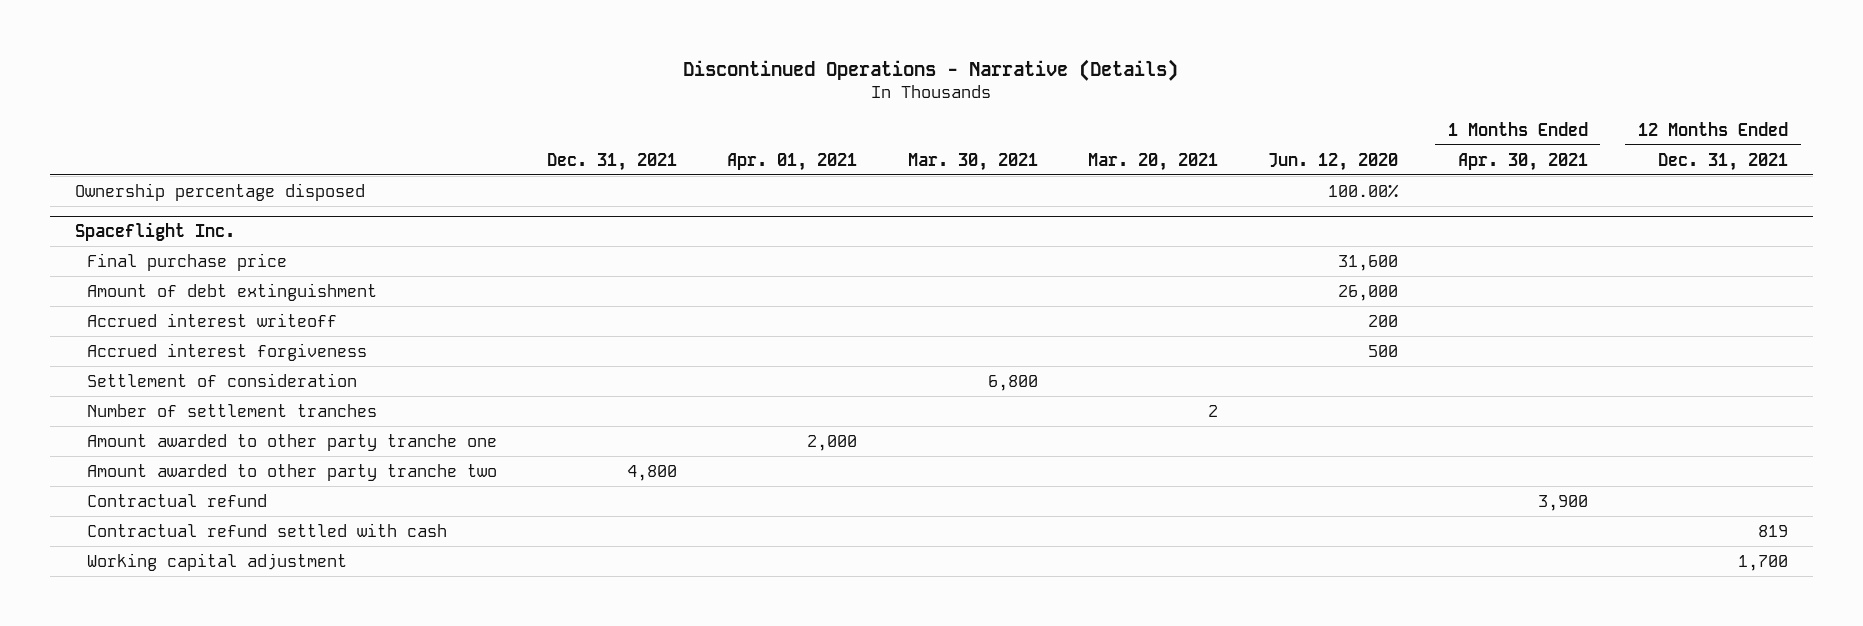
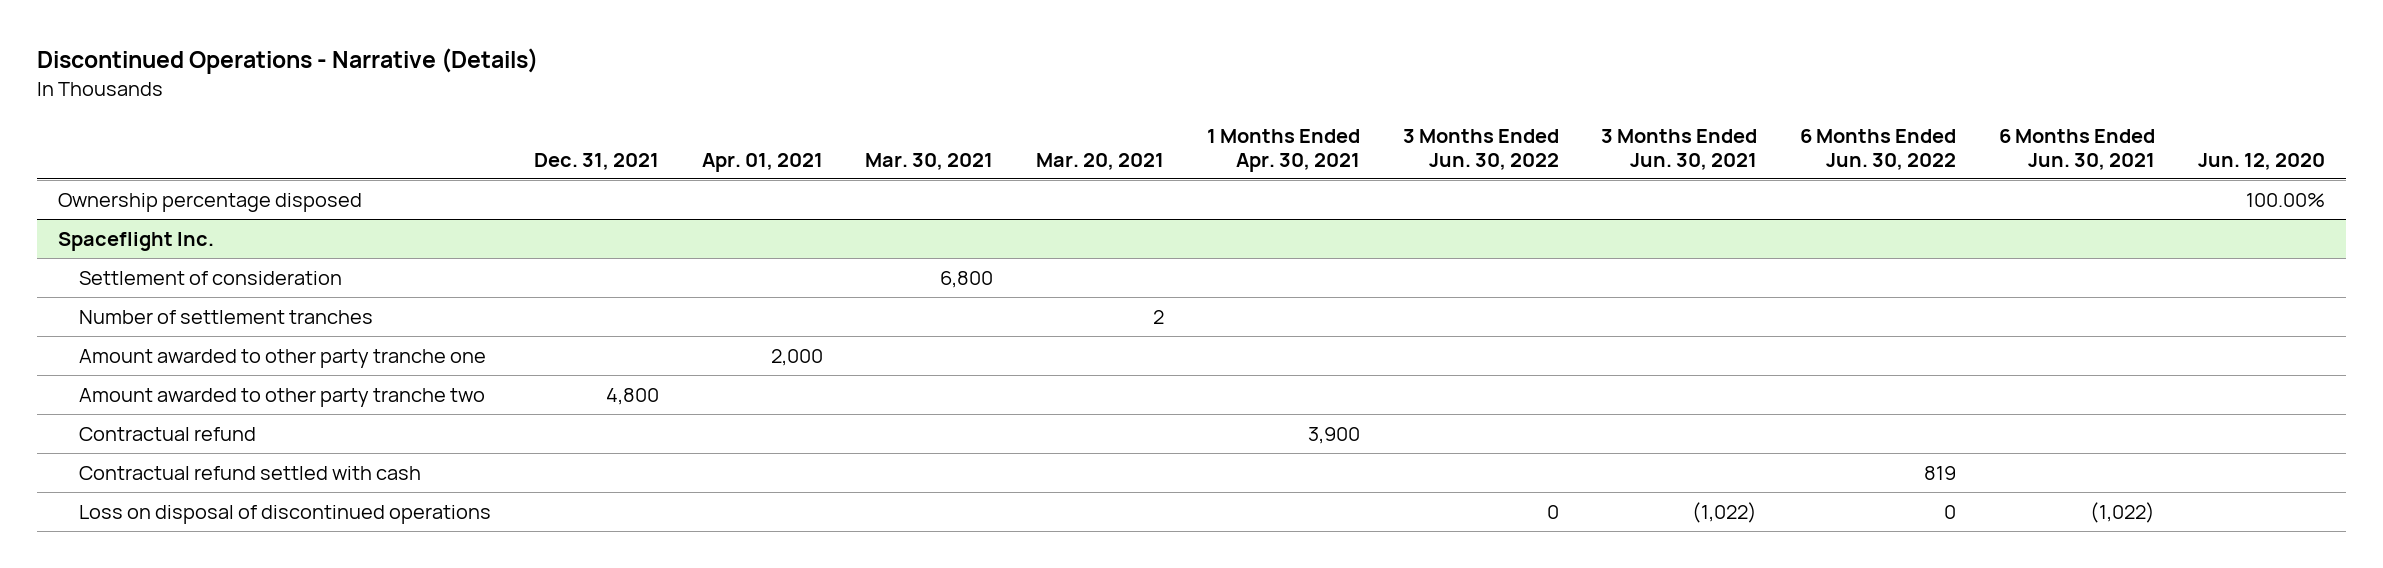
- | Dec. 31, 2021 | Apr. 01, 2021 | Mar. 30, 2021 | Mar. 20, 2021 | Jun. 12, 2020 | 1 Months Ended Apr. 30, 2021 | 12 Months Ended Dec. 31, 2021
+ | Dec. 31, 2021 | Apr. 01, 2021 | Mar. 30, 2021 | Mar. 20, 2021 | 1 Months Ended Apr. 30, 2021 | 3 Months Ended Jun. 30, 2022 | 3 Months Ended Jun. 30, 2021 | 6 Months Ended Jun. 30, 2022 | 6 Months Ended Jun. 30, 2021 | Jun. 12, 2020
@ Spaceflight Inc.
- Final purchase price | | | | | 31,600 | |
- Amount of debt extinguishment | | | | | 26,000 | |
- Accrued interest writeoff | | | | | 200 | |
- Accrued interest forgiveness | | | | | 500 | |
- Working capital adjustment | | | | | | | 1,700
+ Loss on disposal of discontinued operations | | | | | | 0 | (1,022) | 0 | (1,022) |

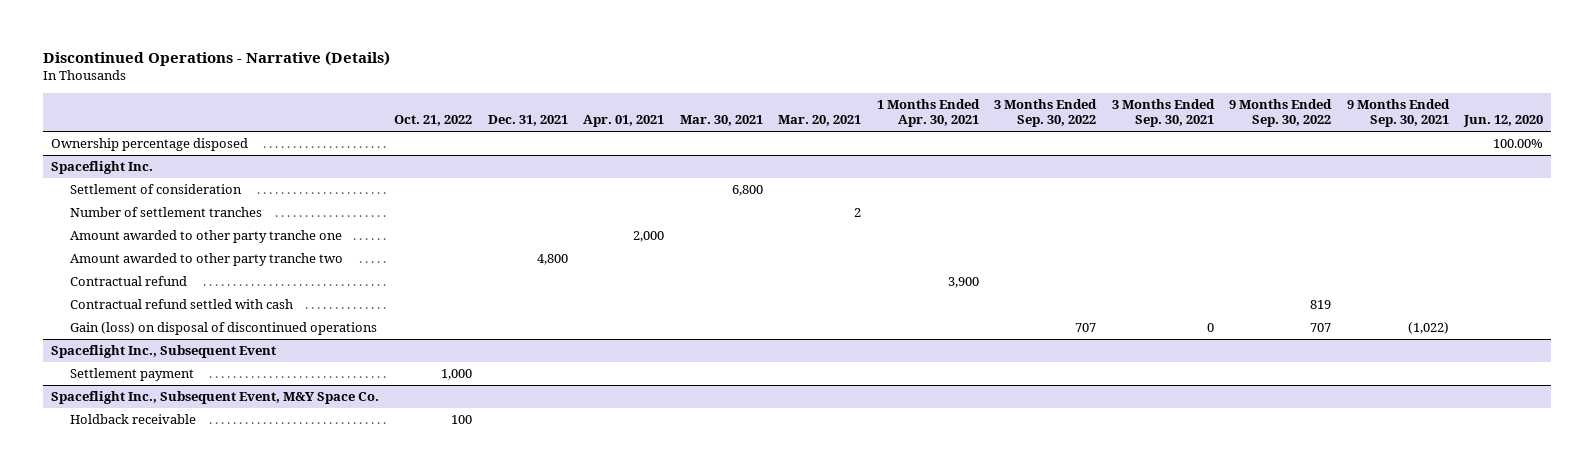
- | Dec. 31, 2021 | Apr. 01, 2021 | Mar. 30, 2021 | Mar. 20, 2021 | 1 Months Ended Apr. 30, 2021 | 3 Months Ended Jun. 30, 2022 | 3 Months Ended Jun. 30, 2021 | 6 Months Ended Jun. 30, 2022 | 6 Months Ended Jun. 30, 2021 | Jun. 12, 2020
+ | Oct. 21, 2022 | Dec. 31, 2021 | Apr. 01, 2021 | Mar. 30, 2021 | Mar. 20, 2021 | 1 Months Ended Apr. 30, 2021 | 3 Months Ended Sep. 30, 2022 | 3 Months Ended Sep. 30, 2021 | 9 Months Ended Sep. 30, 2022 | 9 Months Ended Sep. 30, 2021 | Jun. 12, 2020
@ Spaceflight Inc.
- Loss on disposal of discontinued operations | | | | | | 0 | (1,022) | 0 | (1,022) |
+ Gain (loss) on disposal of discontinued operations | | | | | | | 707 | 0 | 707 | (1,022) |
+ Spaceflight Inc., Subsequent Event
+ Settlement payment | 1,000 | | | | | | | | | |
+ Spaceflight Inc., Subsequent Event, M&Y Space Co.
+ Holdback receivable | 100 | | | | | | | | | |

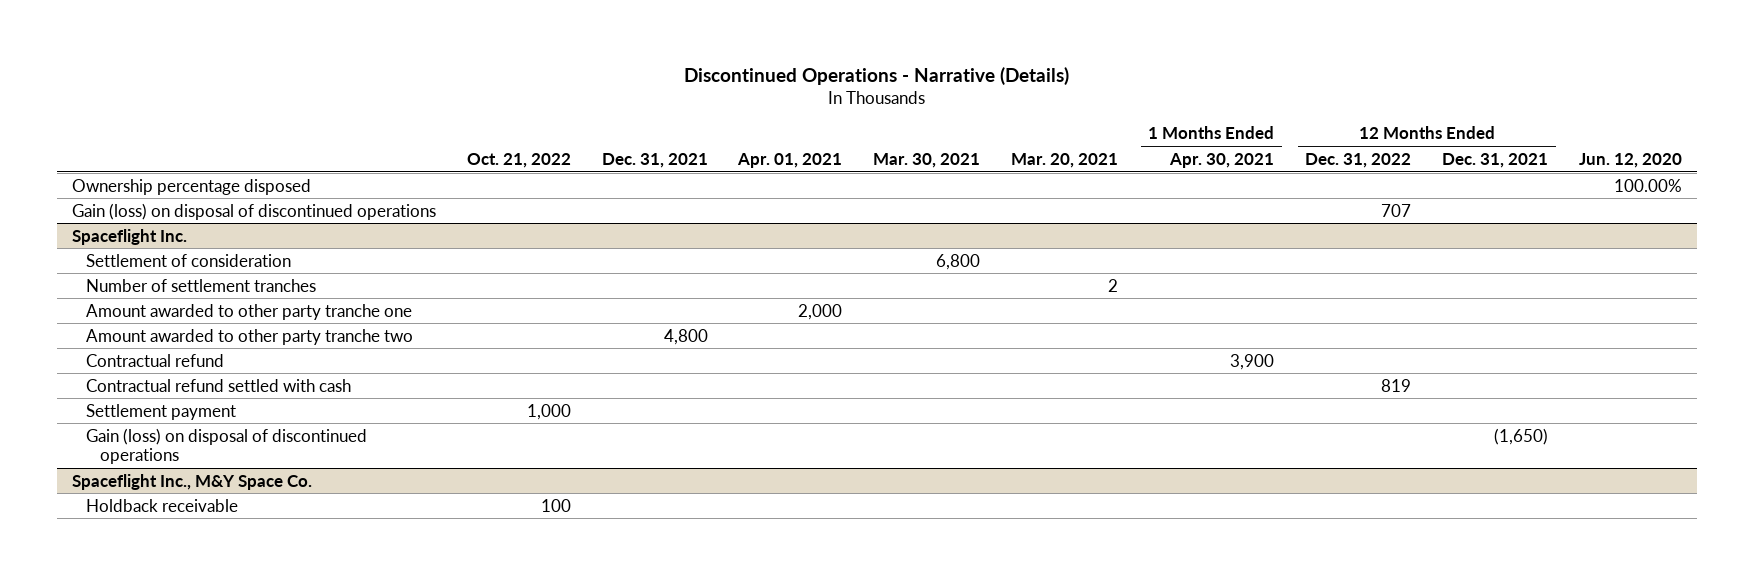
- | Oct. 21, 2022 | Dec. 31, 2021 | Apr. 01, 2021 | Mar. 30, 2021 | Mar. 20, 2021 | 1 Months Ended Apr. 30, 2021 | 3 Months Ended Sep. 30, 2022 | 3 Months Ended Sep. 30, 2021 | 9 Months Ended Sep. 30, 2022 | 9 Months Ended Sep. 30, 2021 | Jun. 12, 2020
+ | Oct. 21, 2022 | Dec. 31, 2021 | Apr. 01, 2021 | Mar. 30, 2021 | Mar. 20, 2021 | 1 Months Ended Apr. 30, 2021 | 12 Months Ended Dec. 31, 2022 | 12 Months Ended Dec. 31, 2021 | Jun. 12, 2020
+ Gain (loss) on disposal of discontinued operations | | | | | | | 707 | |
@ Spaceflight Inc.
+ Settlement payment | 1,000 | | | | | | | |
- Spaceflight Inc., Subsequent Event
- Settlement payment | 1,000 | | | | | | | | | |
- Spaceflight Inc., Subsequent Event, M&Y Space Co.
+ Spaceflight Inc., M&Y Space Co.

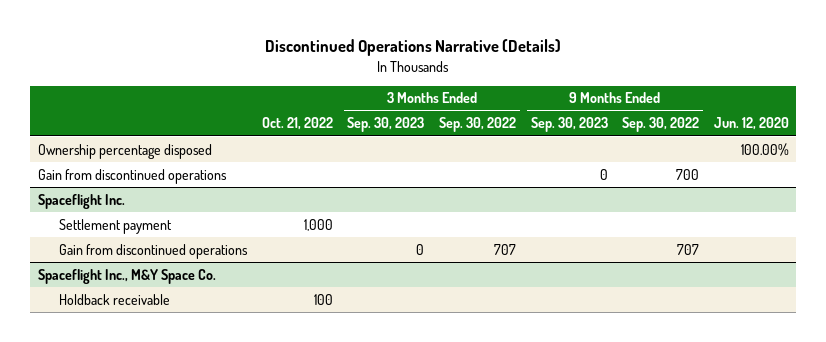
- Discontinued Operations - Narrative (Details)
+ Discontinued Operations Narrative (Details)
- | Oct. 21, 2022 | Dec. 31, 2021 | Apr. 01, 2021 | Mar. 30, 2021 | Mar. 20, 2021 | 1 Months Ended Apr. 30, 2021 | 12 Months Ended Dec. 31, 2022 | 12 Months Ended Dec. 31, 2021 | Jun. 12, 2020
+ | Oct. 21, 2022 | 3 Months Ended Sep. 30, 2023 | 3 Months Ended Sep. 30, 2022 | 9 Months Ended Sep. 30, 2023 | 9 Months Ended Sep. 30, 2022 | Jun. 12, 2020
- Gain (loss) on disposal of discontinued operations | | | | | | | 707 | |
+ Gain from discontinued operations | | | | 0 | 700 |
@ Spaceflight Inc.
- Settlement of consideration | | | | 6,800 | | | | |
- Number of settlement tranches | | | | | 2 | | | |
- Amount awarded to other party tranche one | | | 2,000 | | | | | |
- Amount awarded to other party tranche two | | 4,800 | | | | | | |
- Contractual refund | | | | | | 3,900 | | |
- Contractual refund settled with cash | | | | | | | 819 | |
- Gain (loss) on disposal of discontinued operations | | | | | | | | (1,650) |
+ Gain from discontinued operations | | 0 | 707 | | 707 |

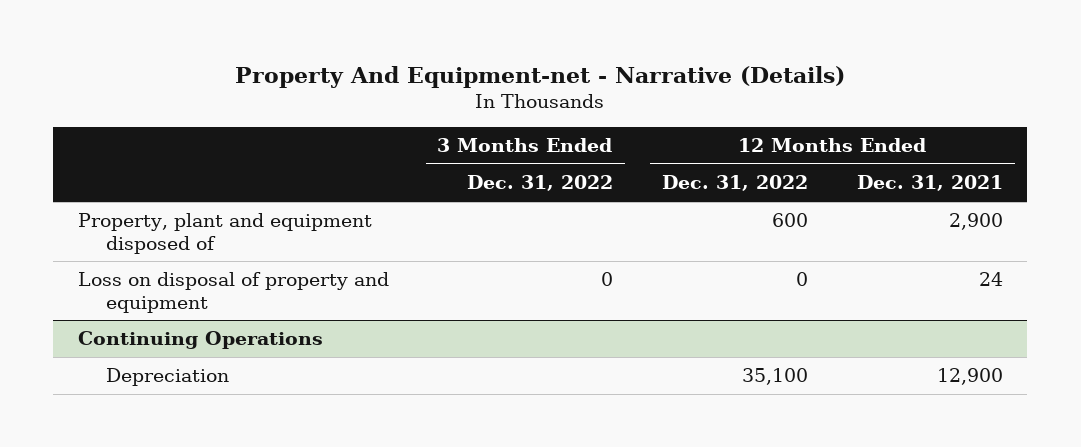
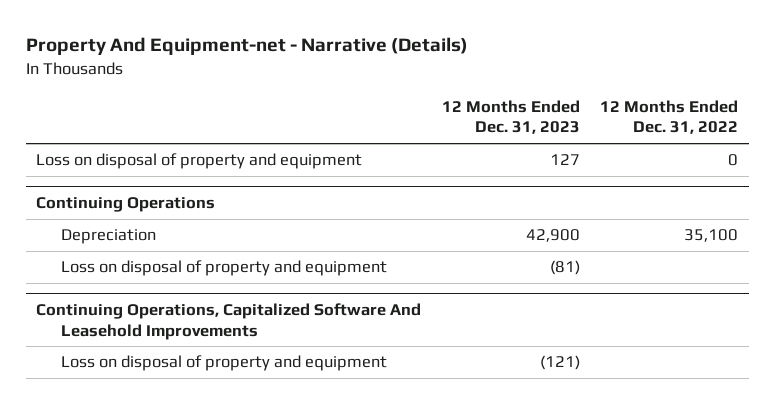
- | 3 Months Ended Dec. 31, 2022 | 12 Months Ended Dec. 31, 2022 | 12 Months Ended Dec. 31, 2021
+ | 12 Months Ended Dec. 31, 2023 | 12 Months Ended Dec. 31, 2022
- Property, plant and equipment disposed of | | 600 | 2,900
@ Continuing Operations
+ Loss on disposal of property and equipment | (81) |
+ Continuing Operations, Capitalized Software And Leasehold Improvements
+ Loss on disposal of property and equipment | (121) |

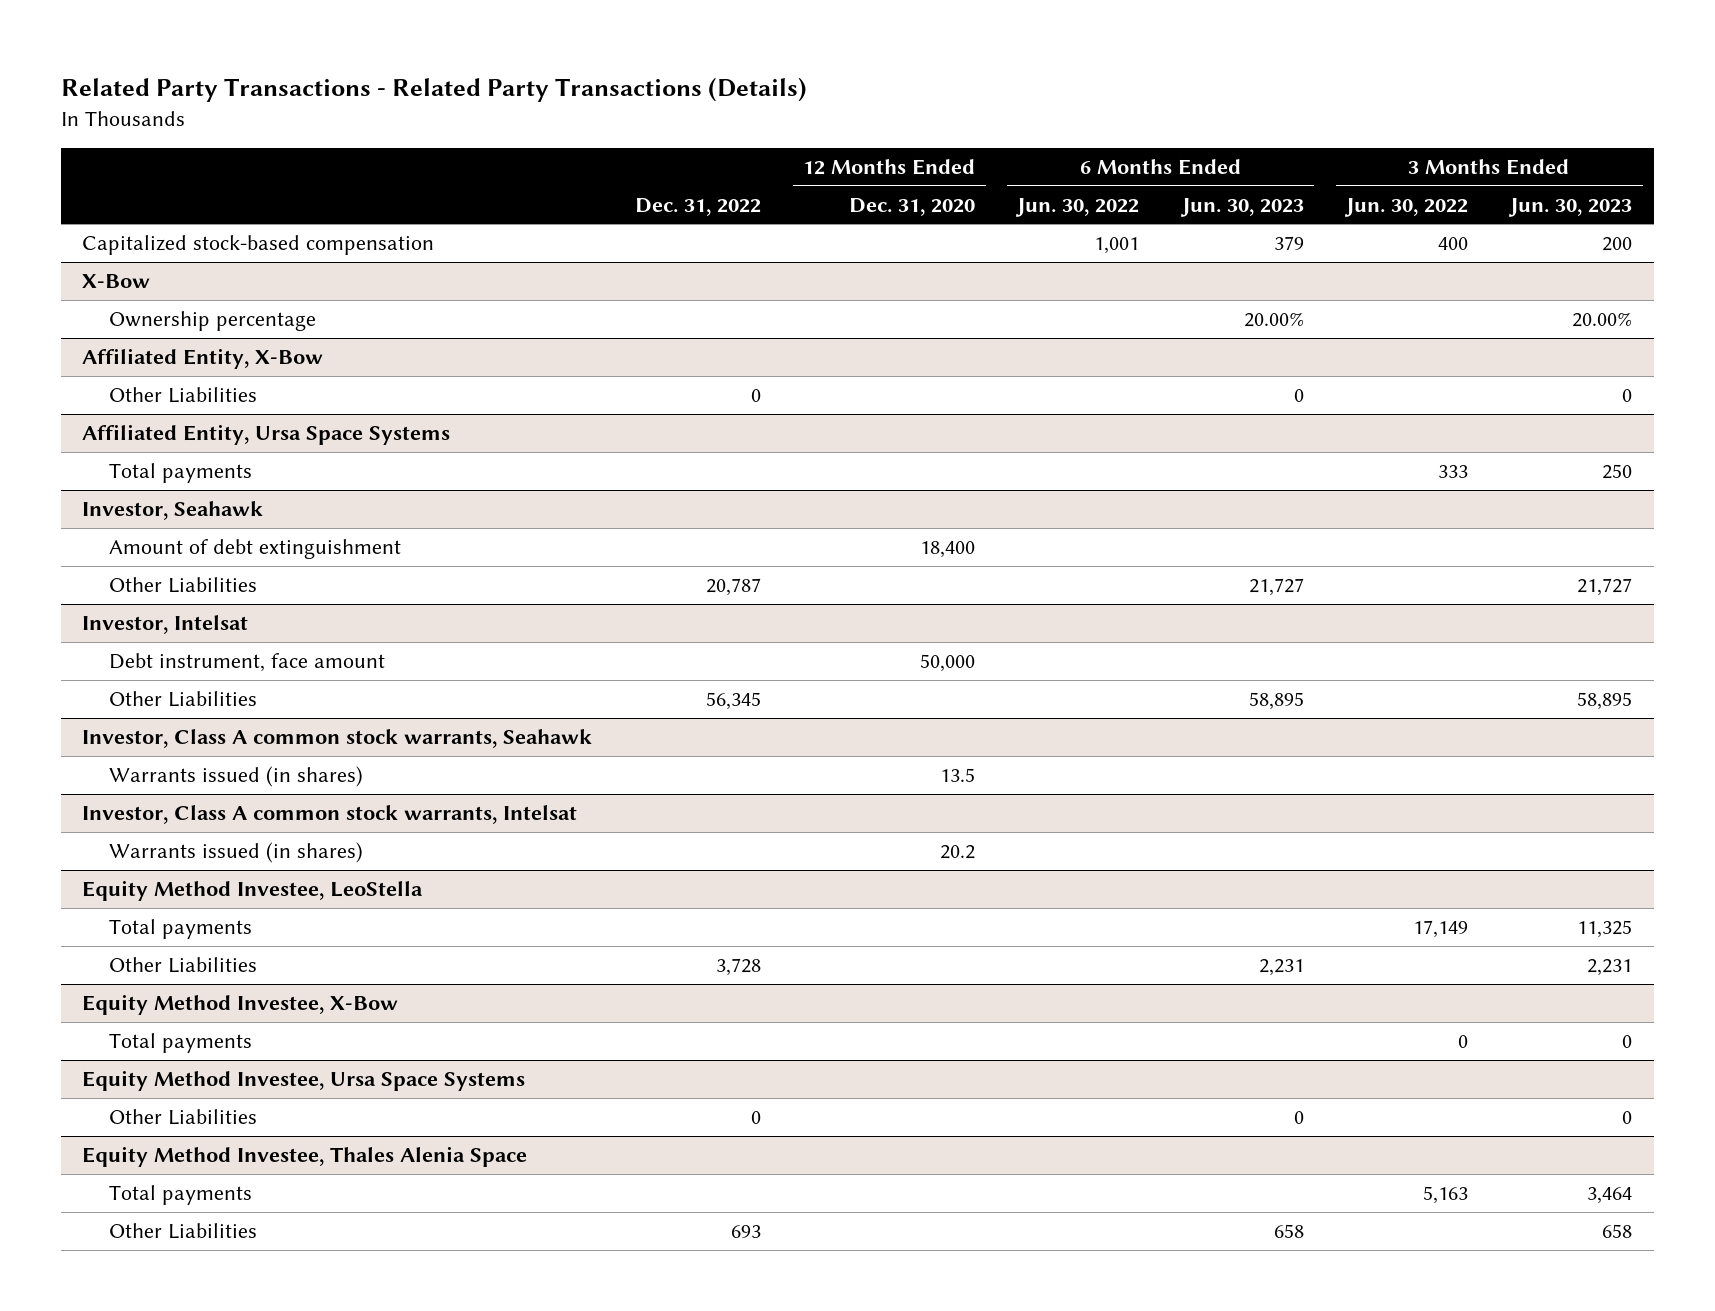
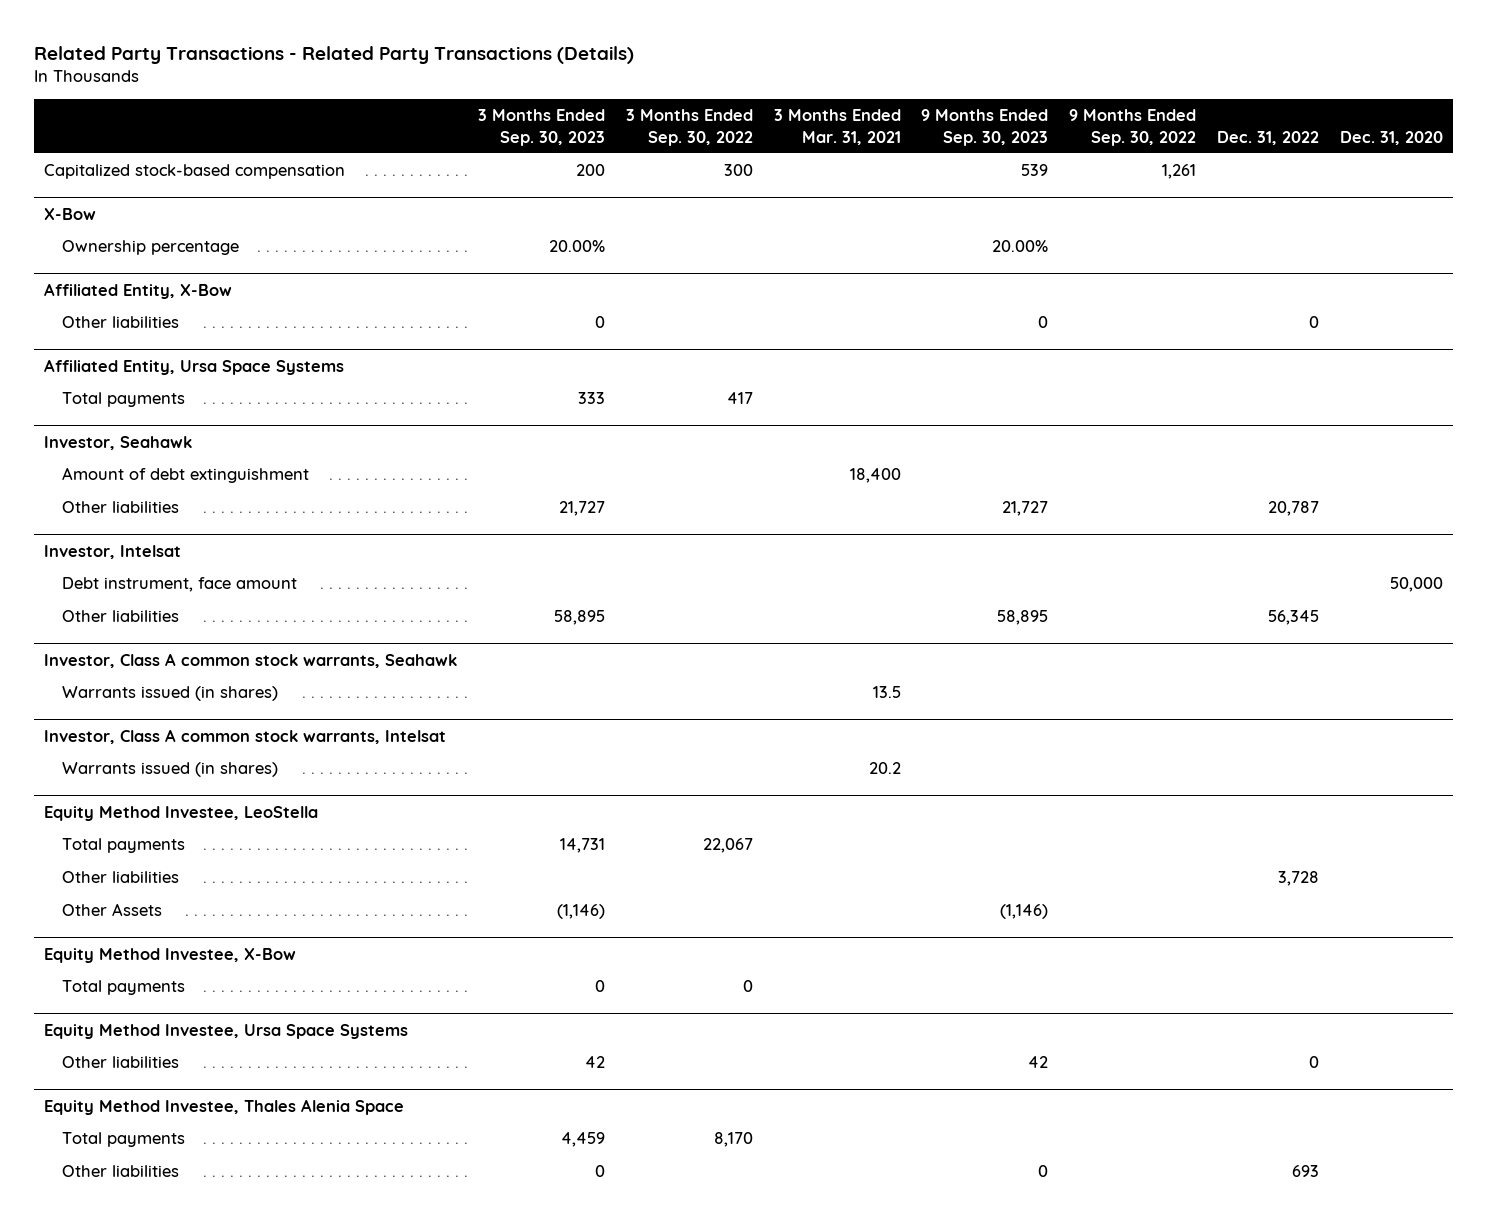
- | Dec. 31, 2022 | 12 Months Ended Dec. 31, 2020 | 6 Months Ended Jun. 30, 2022 | 6 Months Ended Jun. 30, 2023 | 3 Months Ended Jun. 30, 2022 | 3 Months Ended Jun. 30, 2023
+ | 3 Months Ended Sep. 30, 2023 | 3 Months Ended Sep. 30, 2022 | 3 Months Ended Mar. 31, 2021 | 9 Months Ended Sep. 30, 2023 | 9 Months Ended Sep. 30, 2022 | Dec. 31, 2022 | Dec. 31, 2020
@ Affiliated Entity, X-Bow
- Other Liabilities | 0 | | | 0 | | 0
+ Other liabilities | 0 | | | 0 | | 0 |
@ Investor, Seahawk
- Other Liabilities | 20,787 | | | 21,727 | | 21,727
+ Other liabilities | 21,727 | | | 21,727 | | 20,787 |
@ Investor, Intelsat
- Other Liabilities | 56,345 | | | 58,895 | | 58,895
+ Other liabilities | 58,895 | | | 58,895 | | 56,345 |
@ Equity Method Investee, LeoStella
- Other Liabilities | 3,728 | | | 2,231 | | 2,231
+ Other liabilities | | | | | | 3,728 |
+ Other Assets | (1,146) | | | (1,146) | | |
@ Equity Method Investee, Ursa Space Systems
- Other Liabilities | 0 | | | 0 | | 0
+ Other liabilities | 42 | | | 42 | | 0 |
@ Equity Method Investee, Thales Alenia Space
- Other Liabilities | 693 | | | 658 | | 658
+ Other liabilities | 0 | | | 0 | | 693 |

